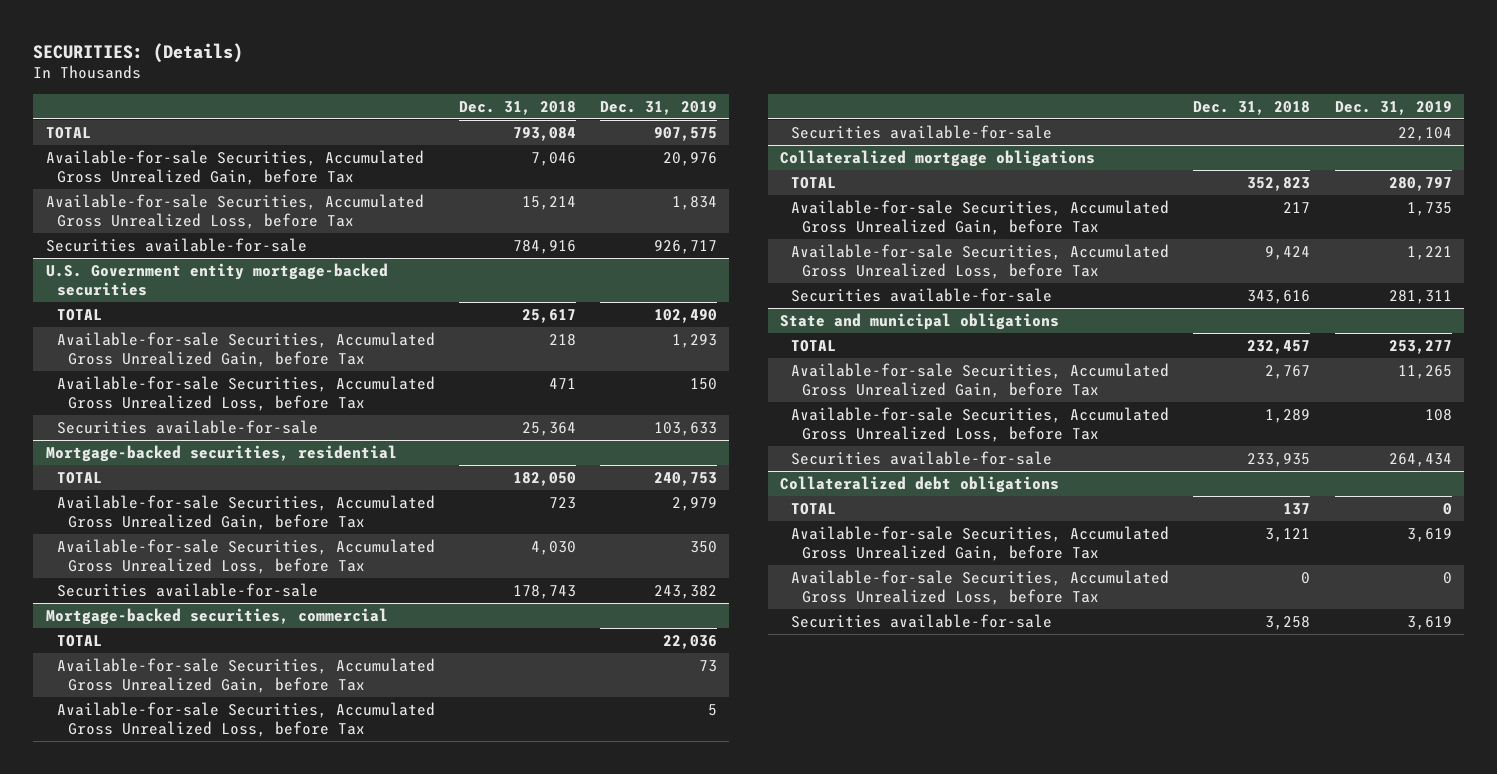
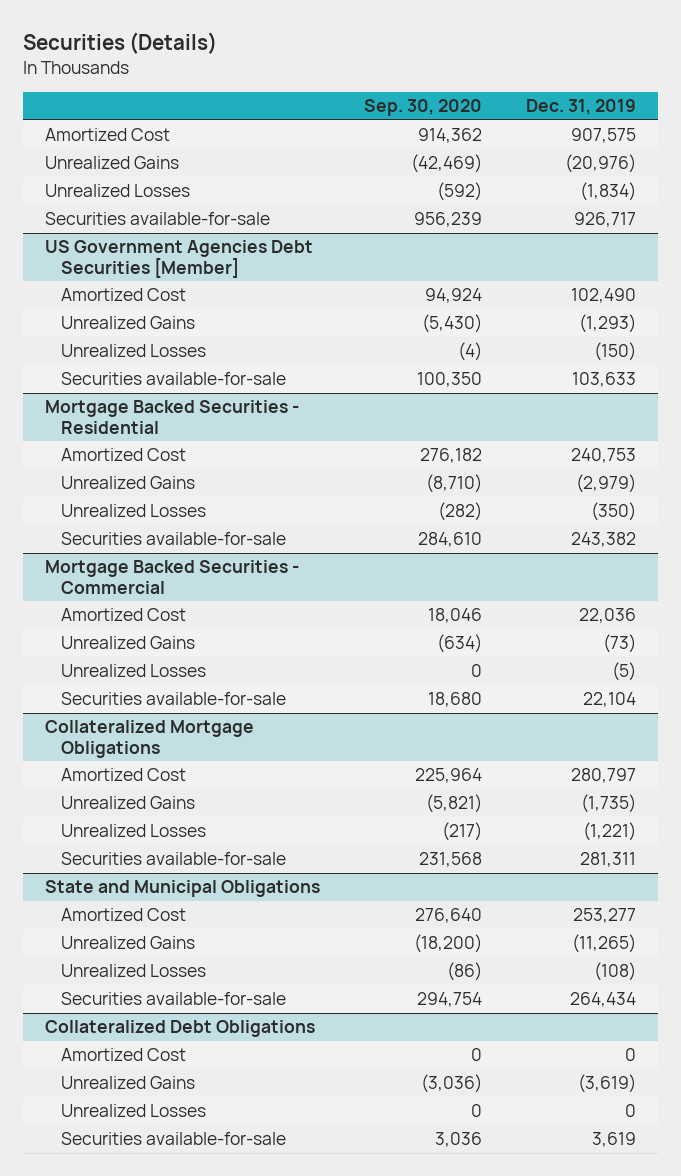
- SECURITIES: (Details)
+ Securities (Details)
- | Dec. 31, 2018 | Dec. 31, 2019
+ | Sep. 30, 2020 | Dec. 31, 2019
- TOTAL | 793,084 | 907,575
- Available-for-sale Securities, Accumulated Gross Unrealized Gain, before Tax | 7,046 | 20,976
- Available-for-sale Securities, Accumulated Gross Unrealized Loss, before Tax | 15,214 | 1,834
+ Amortized Cost | 914,362 | 907,575
+ Unrealized Gains | (42,469) | (20,976)
+ Unrealized Losses | (592) | (1,834)
- U.S. Government entity mortgage-backed securities
- TOTAL | 25,617 | 102,490
- Available-for-sale Securities, Accumulated Gross Unrealized Gain, before Tax | 218 | 1,293
- Available-for-sale Securities, Accumulated Gross Unrealized Loss, before Tax | 471 | 150
+ US Government Agencies Debt Securities [Member]
+ Amortized Cost | 94,924 | 102,490
+ Unrealized Gains | (5,430) | (1,293)
+ Unrealized Losses | (4) | (150)
- Mortgage-backed securities, residential
- TOTAL | 182,050 | 240,753
- Available-for-sale Securities, Accumulated Gross Unrealized Gain, before Tax | 723 | 2,979
- Available-for-sale Securities, Accumulated Gross Unrealized Loss, before Tax | 4,030 | 350
+ Mortgage Backed Securities - Residential
+ Amortized Cost | 276,182 | 240,753
+ Unrealized Gains | (8,710) | (2,979)
+ Unrealized Losses | (282) | (350)
- Mortgage-backed securities, commercial
- TOTAL | | 22,036
- Available-for-sale Securities, Accumulated Gross Unrealized Gain, before Tax | | 73
- Available-for-sale Securities, Accumulated Gross Unrealized Loss, before Tax | | 5
+ Mortgage Backed Securities - Commercial
+ Amortized Cost | 18,046 | 22,036
+ Unrealized Gains | (634) | (73)
+ Unrealized Losses | 0 | (5)
- Collateralized mortgage obligations
- TOTAL | 352,823 | 280,797
- Available-for-sale Securities, Accumulated Gross Unrealized Gain, before Tax | 217 | 1,735
- Available-for-sale Securities, Accumulated Gross Unrealized Loss, before Tax | 9,424 | 1,221
+ Collateralized Mortgage Obligations
+ Amortized Cost | 225,964 | 280,797
+ Unrealized Gains | (5,821) | (1,735)
+ Unrealized Losses | (217) | (1,221)
- State and municipal obligations
- TOTAL | 232,457 | 253,277
- Available-for-sale Securities, Accumulated Gross Unrealized Gain, before Tax | 2,767 | 11,265
- Available-for-sale Securities, Accumulated Gross Unrealized Loss, before Tax | 1,289 | 108
+ State and Municipal Obligations
+ Amortized Cost | 276,640 | 253,277
+ Unrealized Gains | (18,200) | (11,265)
+ Unrealized Losses | (86) | (108)
- Collateralized debt obligations
- TOTAL | 137 | 0
- Available-for-sale Securities, Accumulated Gross Unrealized Gain, before Tax | 3,121 | 3,619
- Available-for-sale Securities, Accumulated Gross Unrealized Loss, before Tax | 0 | 0
+ Collateralized Debt Obligations
+ Amortized Cost | 0 | 0
+ Unrealized Gains | (3,036) | (3,619)
+ Unrealized Losses | 0 | 0

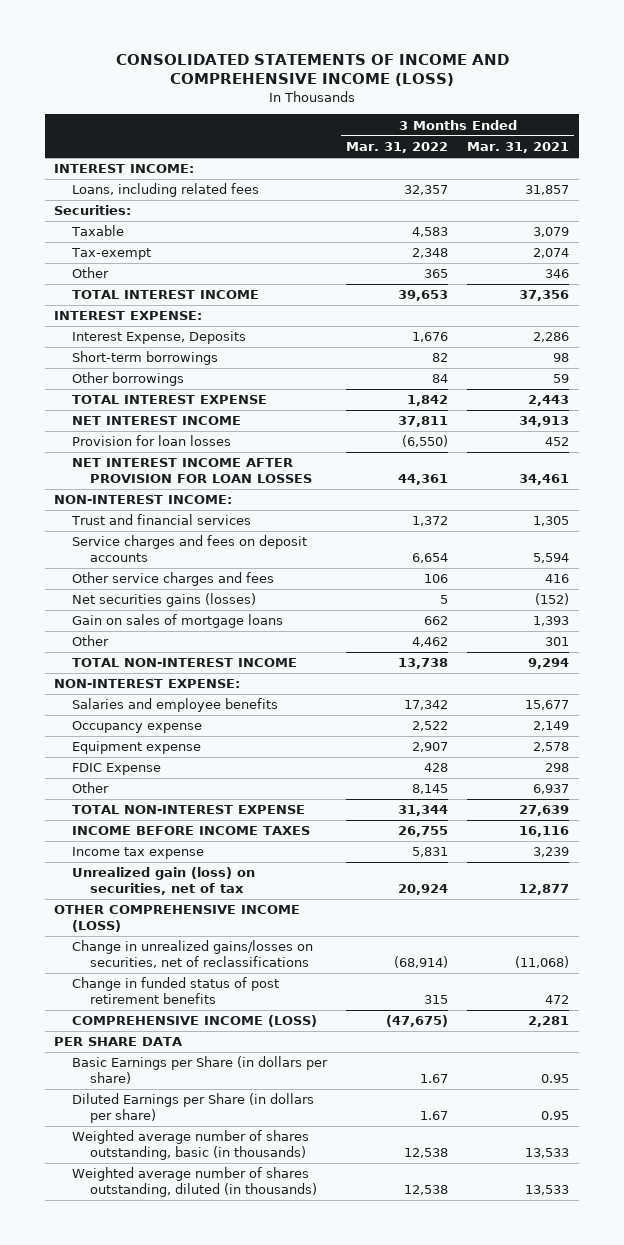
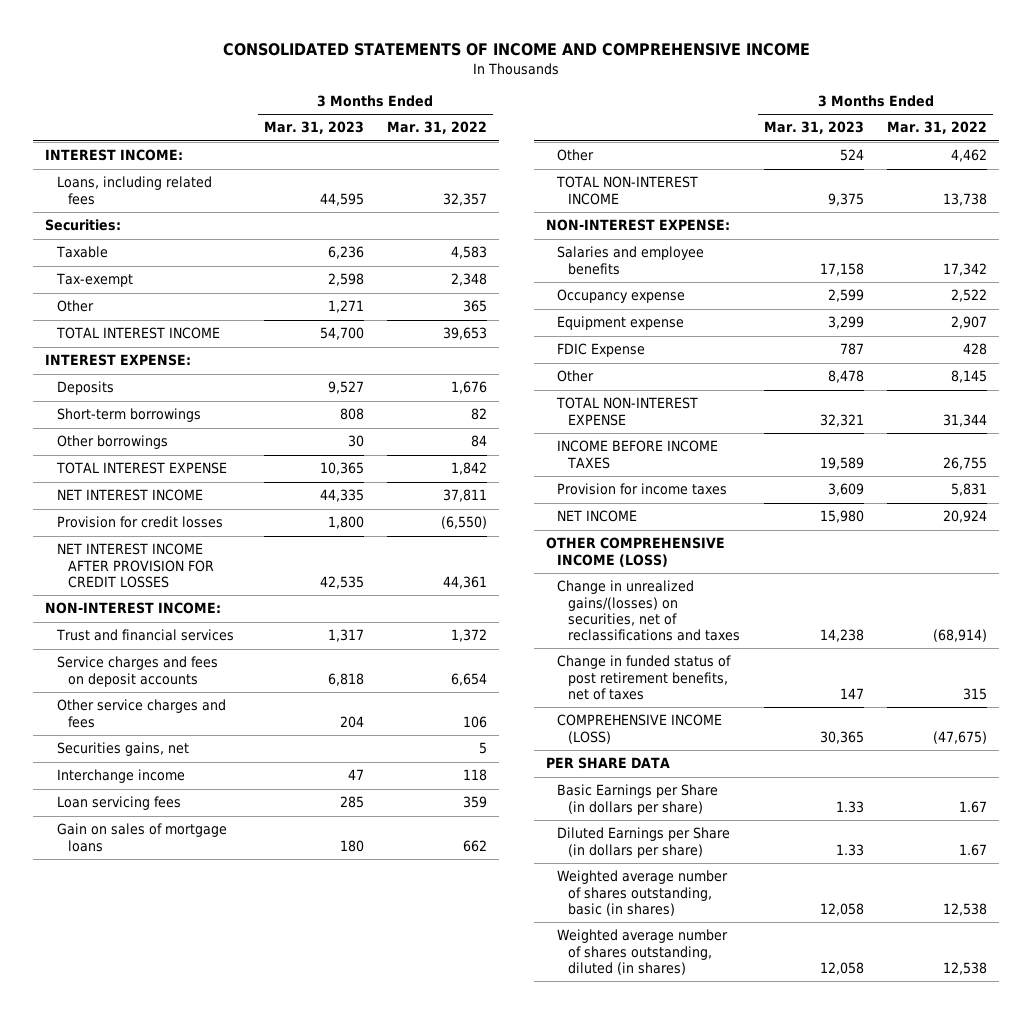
- CONSOLIDATED STATEMENTS OF INCOME AND COMPREHENSIVE INCOME (LOSS)
+ CONSOLIDATED STATEMENTS OF INCOME AND COMPREHENSIVE INCOME
- | 3 Months Ended Mar. 31, 2022 | 3 Months Ended Mar. 31, 2021
+ | 3 Months Ended Mar. 31, 2023 | 3 Months Ended Mar. 31, 2022
- Interest Expense, Deposits | 1,676 | 2,286
+ Deposits | 9,527 | 1,676
- Provision for loan losses | (6,550) | 452
- NET INTEREST INCOME AFTER PROVISION FOR LOAN LOSSES | 44,361 | 34,461
+ Provision for credit losses | 1,800 | (6,550)
+ NET INTEREST INCOME AFTER PROVISION FOR CREDIT LOSSES | 42,535 | 44,361
- Net securities gains (losses) | 5 | (152)
+ Securities gains, net | | 5
+ Interchange income | 47 | 118
+ Loan servicing fees | 285 | 359
- Income tax expense | 5,831 | 3,239
- Unrealized gain (loss) on securities, net of tax | 20,924 | 12,877
+ Provision for income taxes | 3,609 | 5,831
+ NET INCOME | 15,980 | 20,924
- Change in unrealized gains/losses on securities, net of reclassifications | (68,914) | (11,068)
- Change in funded status of post retirement benefits | 315 | 472
+ Change in unrealized gains/(losses) on securities, net of reclassifications and taxes | 14,238 | (68,914)
+ Change in funded status of post retirement benefits, net of taxes | 147 | 315
- Weighted average number of shares outstanding, basic (in thousands) | 12,538 | 13,533
- Weighted average number of shares outstanding, diluted (in thousands) | 12,538 | 13,533
+ Weighted average number of shares outstanding, basic (in shares) | 12,058 | 12,538
+ Weighted average number of shares outstanding, diluted (in shares) | 12,058 | 12,538

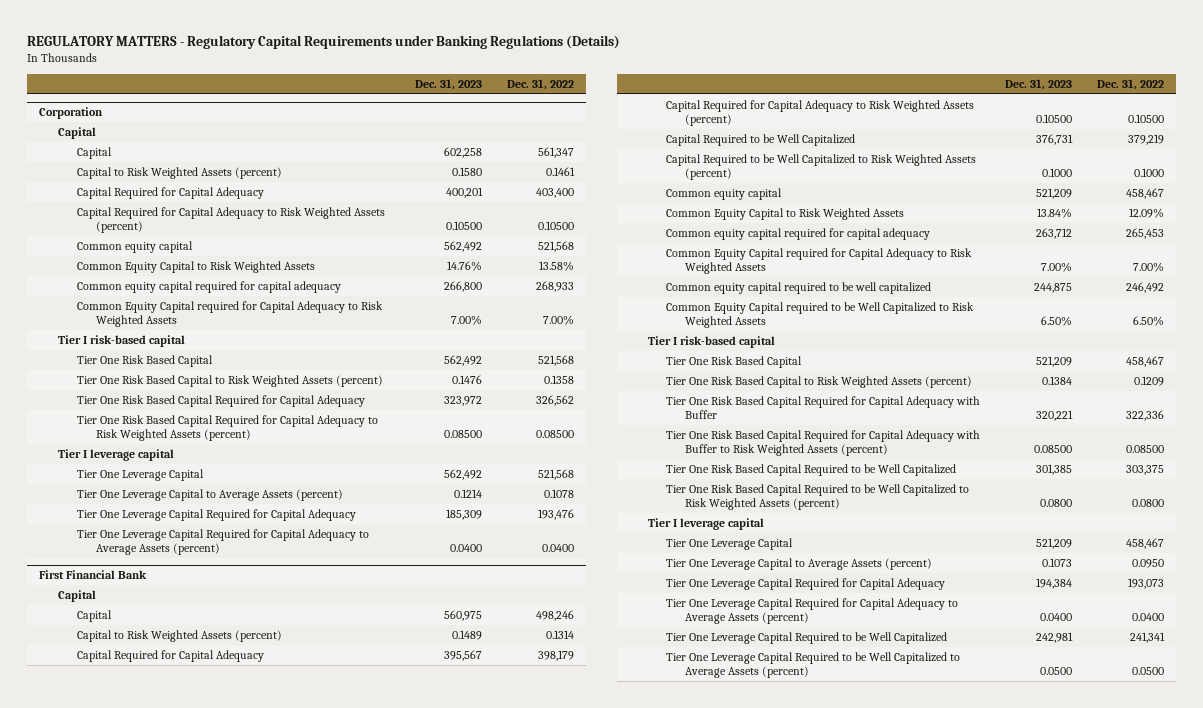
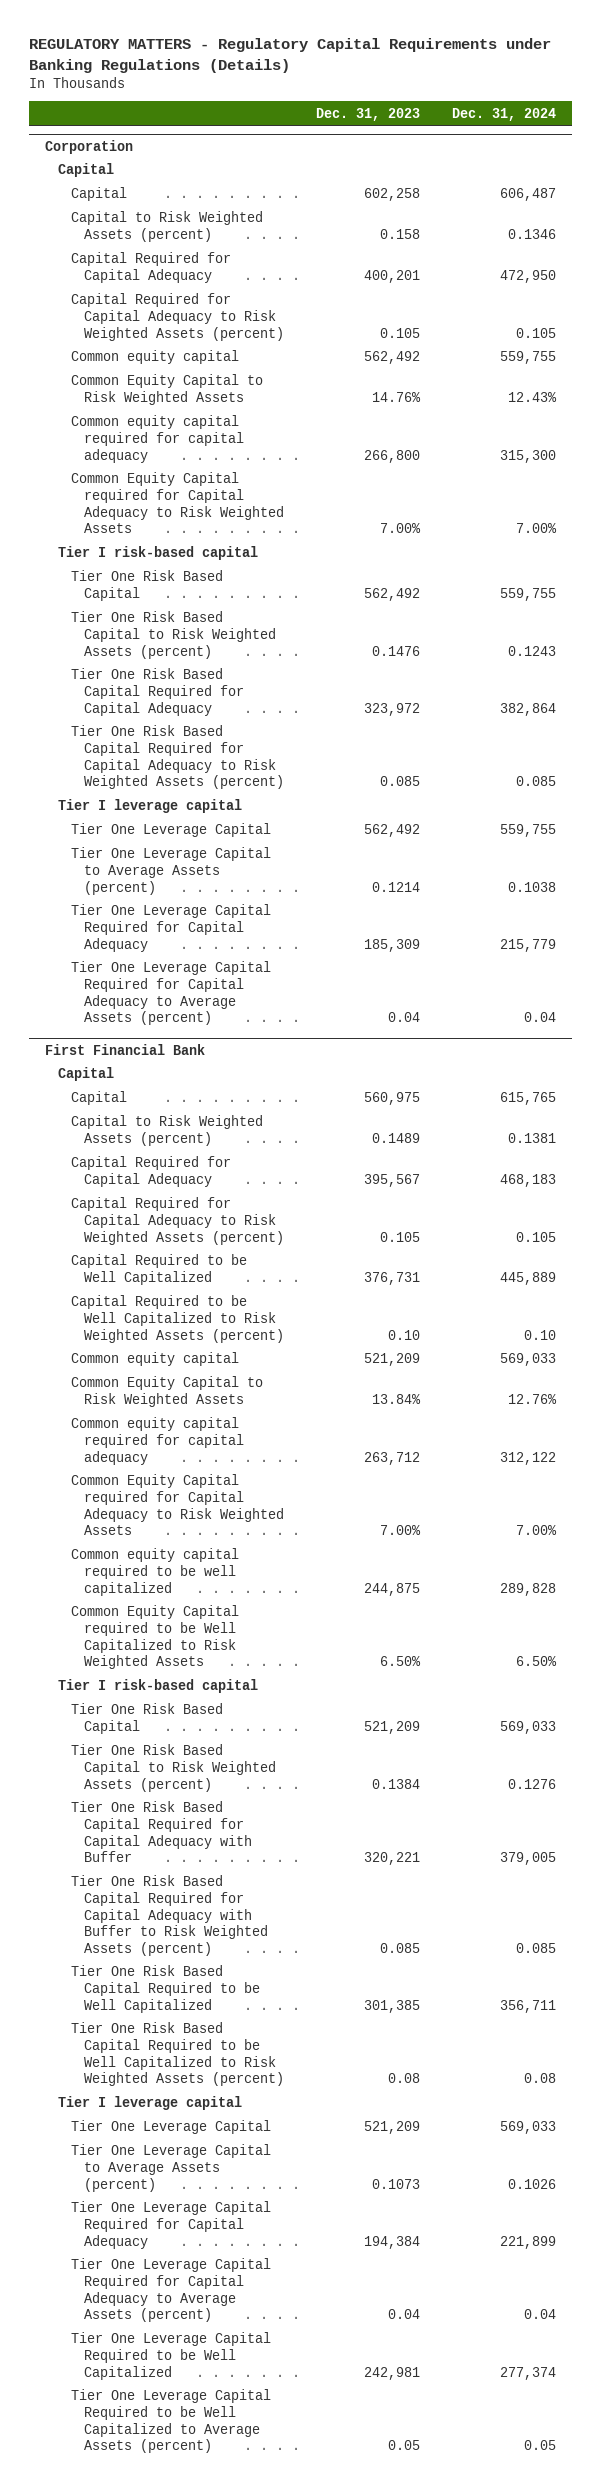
- | Dec. 31, 2023 | Dec. 31, 2022
+ | Dec. 31, 2023 | Dec. 31, 2024
@ Corporation
- Capital to Risk Weighted Assets (percent) | 0.1580 | 0.1461
+ Capital to Risk Weighted Assets (percent) | 0.158 | 0.1346
- Capital Required for Capital Adequacy to Risk Weighted Assets (percent) | 0.10500 | 0.10500
+ Capital Required for Capital Adequacy to Risk Weighted Assets (percent) | 0.105 | 0.105
- Tier One Risk Based Capital Required for Capital Adequacy to Risk Weighted Assets (percent) | 0.08500 | 0.08500
+ Tier One Risk Based Capital Required for Capital Adequacy to Risk Weighted Assets (percent) | 0.085 | 0.085
- Tier One Leverage Capital Required for Capital Adequacy to Average Assets (percent) | 0.0400 | 0.0400
+ Tier One Leverage Capital Required for Capital Adequacy to Average Assets (percent) | 0.04 | 0.04
@ First Financial Bank
- Capital Required for Capital Adequacy to Risk Weighted Assets (percent) | 0.10500 | 0.10500
+ Capital Required for Capital Adequacy to Risk Weighted Assets (percent) | 0.105 | 0.105
- Capital Required to be Well Capitalized to Risk Weighted Assets (percent) | 0.1000 | 0.1000
+ Capital Required to be Well Capitalized to Risk Weighted Assets (percent) | 0.10 | 0.10
- Tier One Risk Based Capital Required for Capital Adequacy with Buffer to Risk Weighted Assets (percent) | 0.08500 | 0.08500
+ Tier One Risk Based Capital Required for Capital Adequacy with Buffer to Risk Weighted Assets (percent) | 0.085 | 0.085
- Tier One Risk Based Capital Required to be Well Capitalized to Risk Weighted Assets (percent) | 0.0800 | 0.0800
+ Tier One Risk Based Capital Required to be Well Capitalized to Risk Weighted Assets (percent) | 0.08 | 0.08
- Tier One Leverage Capital Required for Capital Adequacy to Average Assets (percent) | 0.0400 | 0.0400
+ Tier One Leverage Capital Required for Capital Adequacy to Average Assets (percent) | 0.04 | 0.04
- Tier One Leverage Capital Required to be Well Capitalized to Average Assets (percent) | 0.0500 | 0.0500
+ Tier One Leverage Capital Required to be Well Capitalized to Average Assets (percent) | 0.05 | 0.05

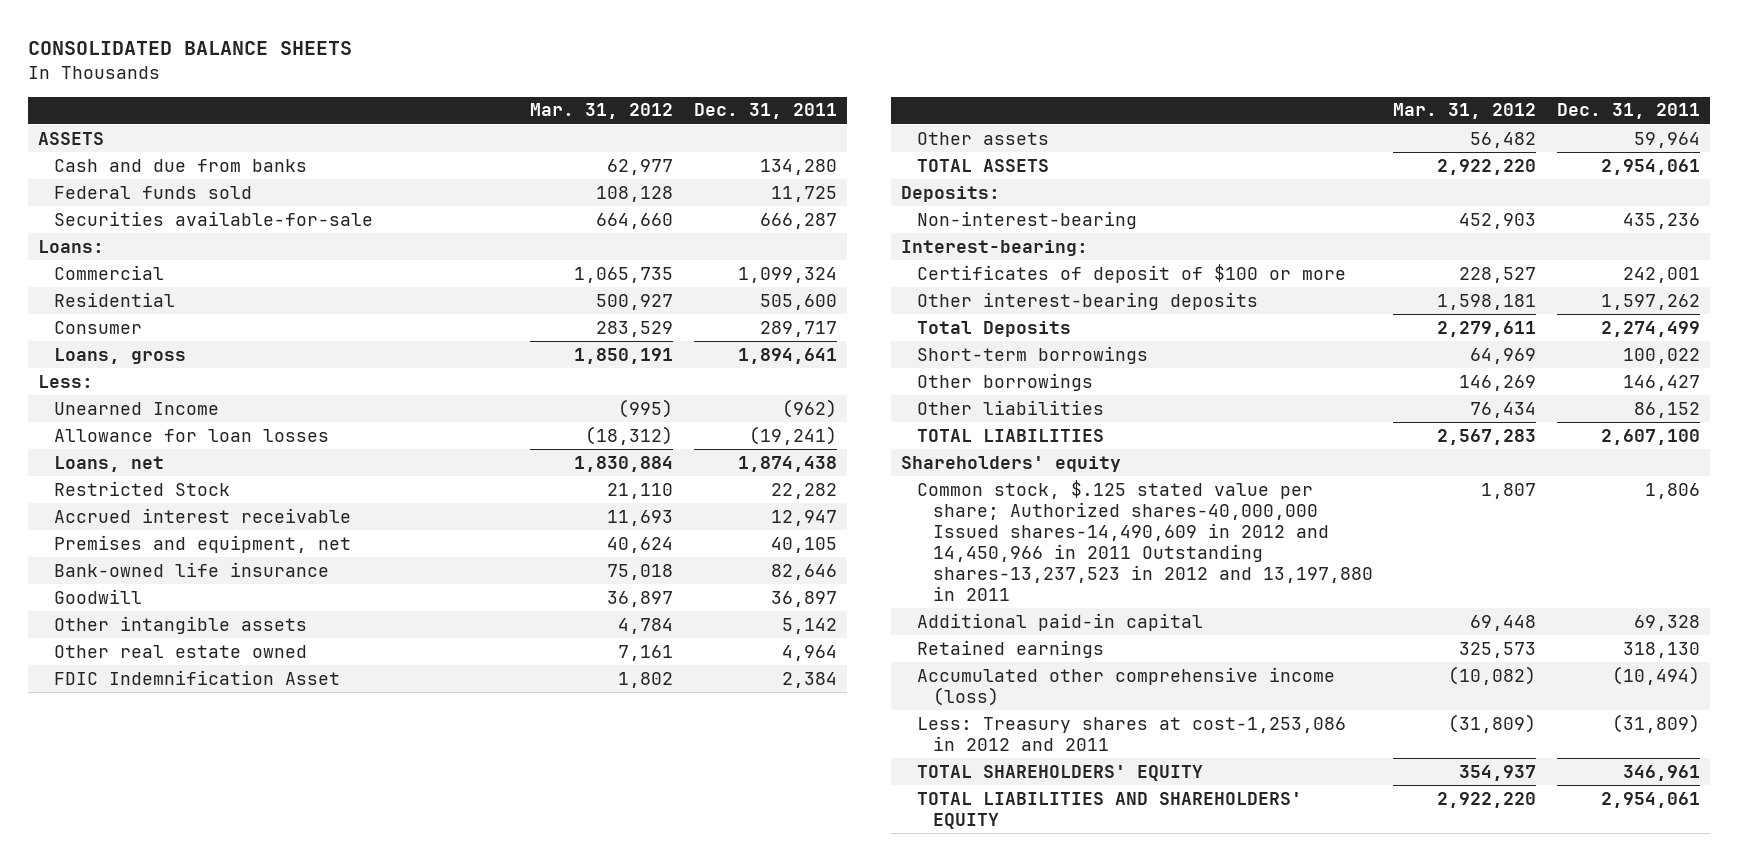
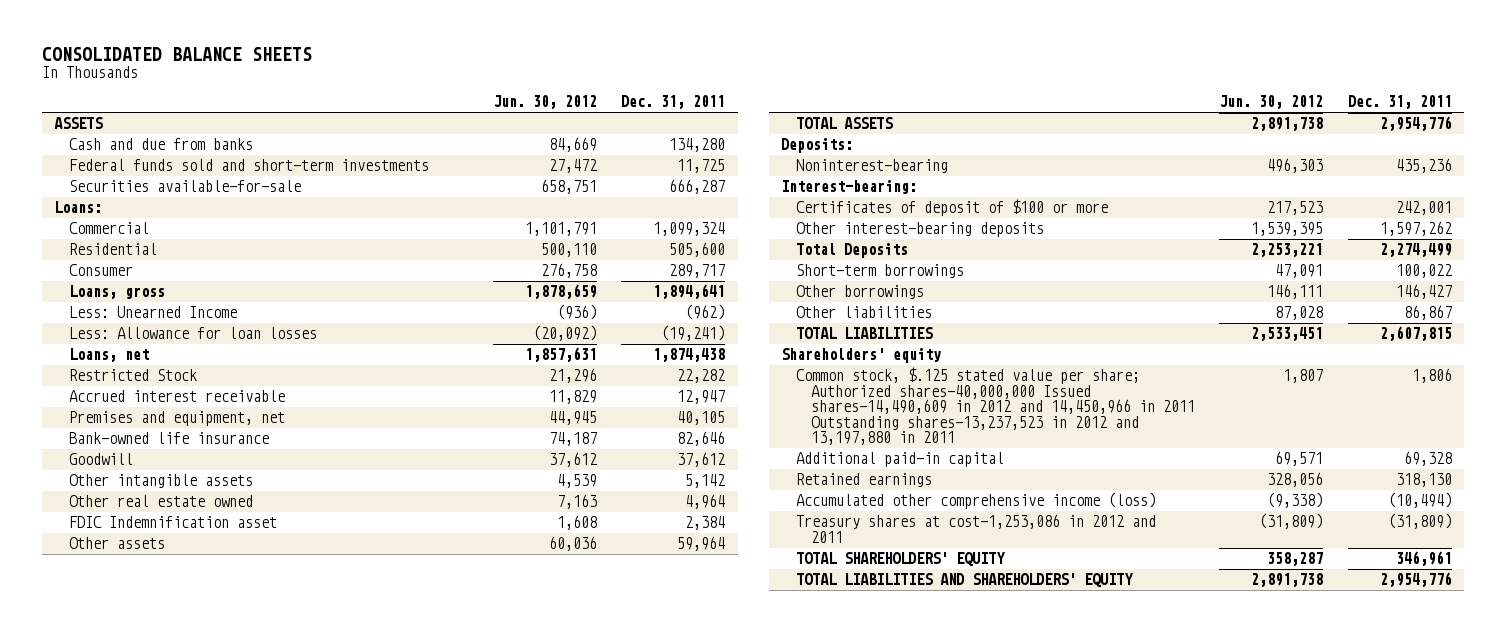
- | Mar. 31, 2012 | Dec. 31, 2011
+ | Jun. 30, 2012 | Dec. 31, 2011
- Federal funds sold | 108,128 | 11,725
+ Federal funds sold and short-term investments | 27,472 | 11,725
- Less:
- Unearned Income | (995) | (962)
- Allowance for loan losses | (18,312) | (19,241)
+ Less: Unearned Income | (936) | (962)
+ Less: Allowance for loan losses | (20,092) | (19,241)
- Goodwill | 36,897 | 36,897
+ Goodwill | 37,612 | 37,612
- FDIC Indemnification Asset | 1,802 | 2,384
+ FDIC Indemnification asset | 1,608 | 2,384
- TOTAL ASSETS | 2,922,220 | 2,954,061
+ TOTAL ASSETS | 2,891,738 | 2,954,776
- Non-interest-bearing | 452,903 | 435,236
+ Noninterest-bearing | 496,303 | 435,236
- Other liabilities | 76,434 | 86,152
- TOTAL LIABILITIES | 2,567,283 | 2,607,100
+ Other liabilities | 87,028 | 86,867
+ TOTAL LIABILITIES | 2,533,451 | 2,607,815
- Less: Treasury shares at cost-1,253,086 in 2012 and 2011 | (31,809) | (31,809)
+ Treasury shares at cost-1,253,086 in 2012 and 2011 | (31,809) | (31,809)
- TOTAL LIABILITIES AND SHAREHOLDERS' EQUITY | 2,922,220 | 2,954,061
+ TOTAL LIABILITIES AND SHAREHOLDERS' EQUITY | 2,891,738 | 2,954,776

